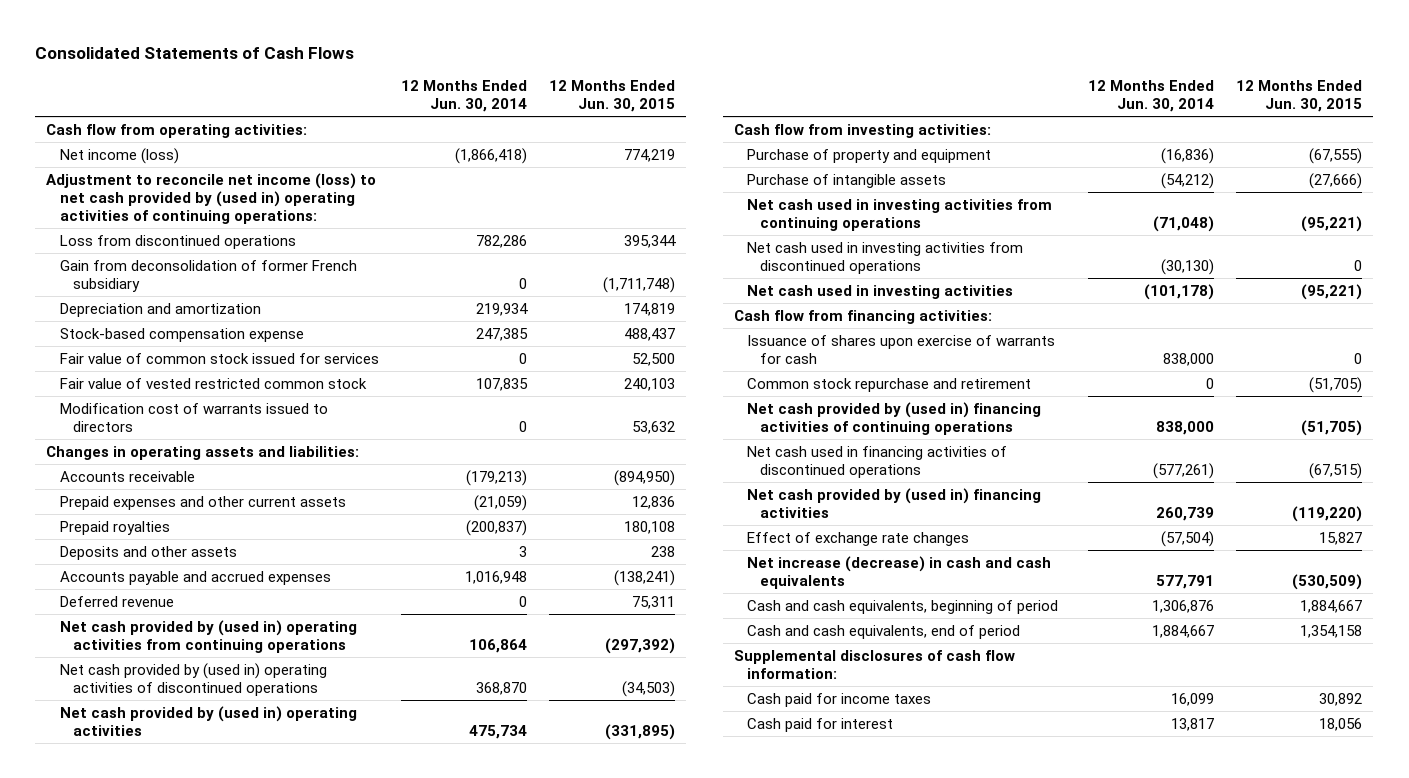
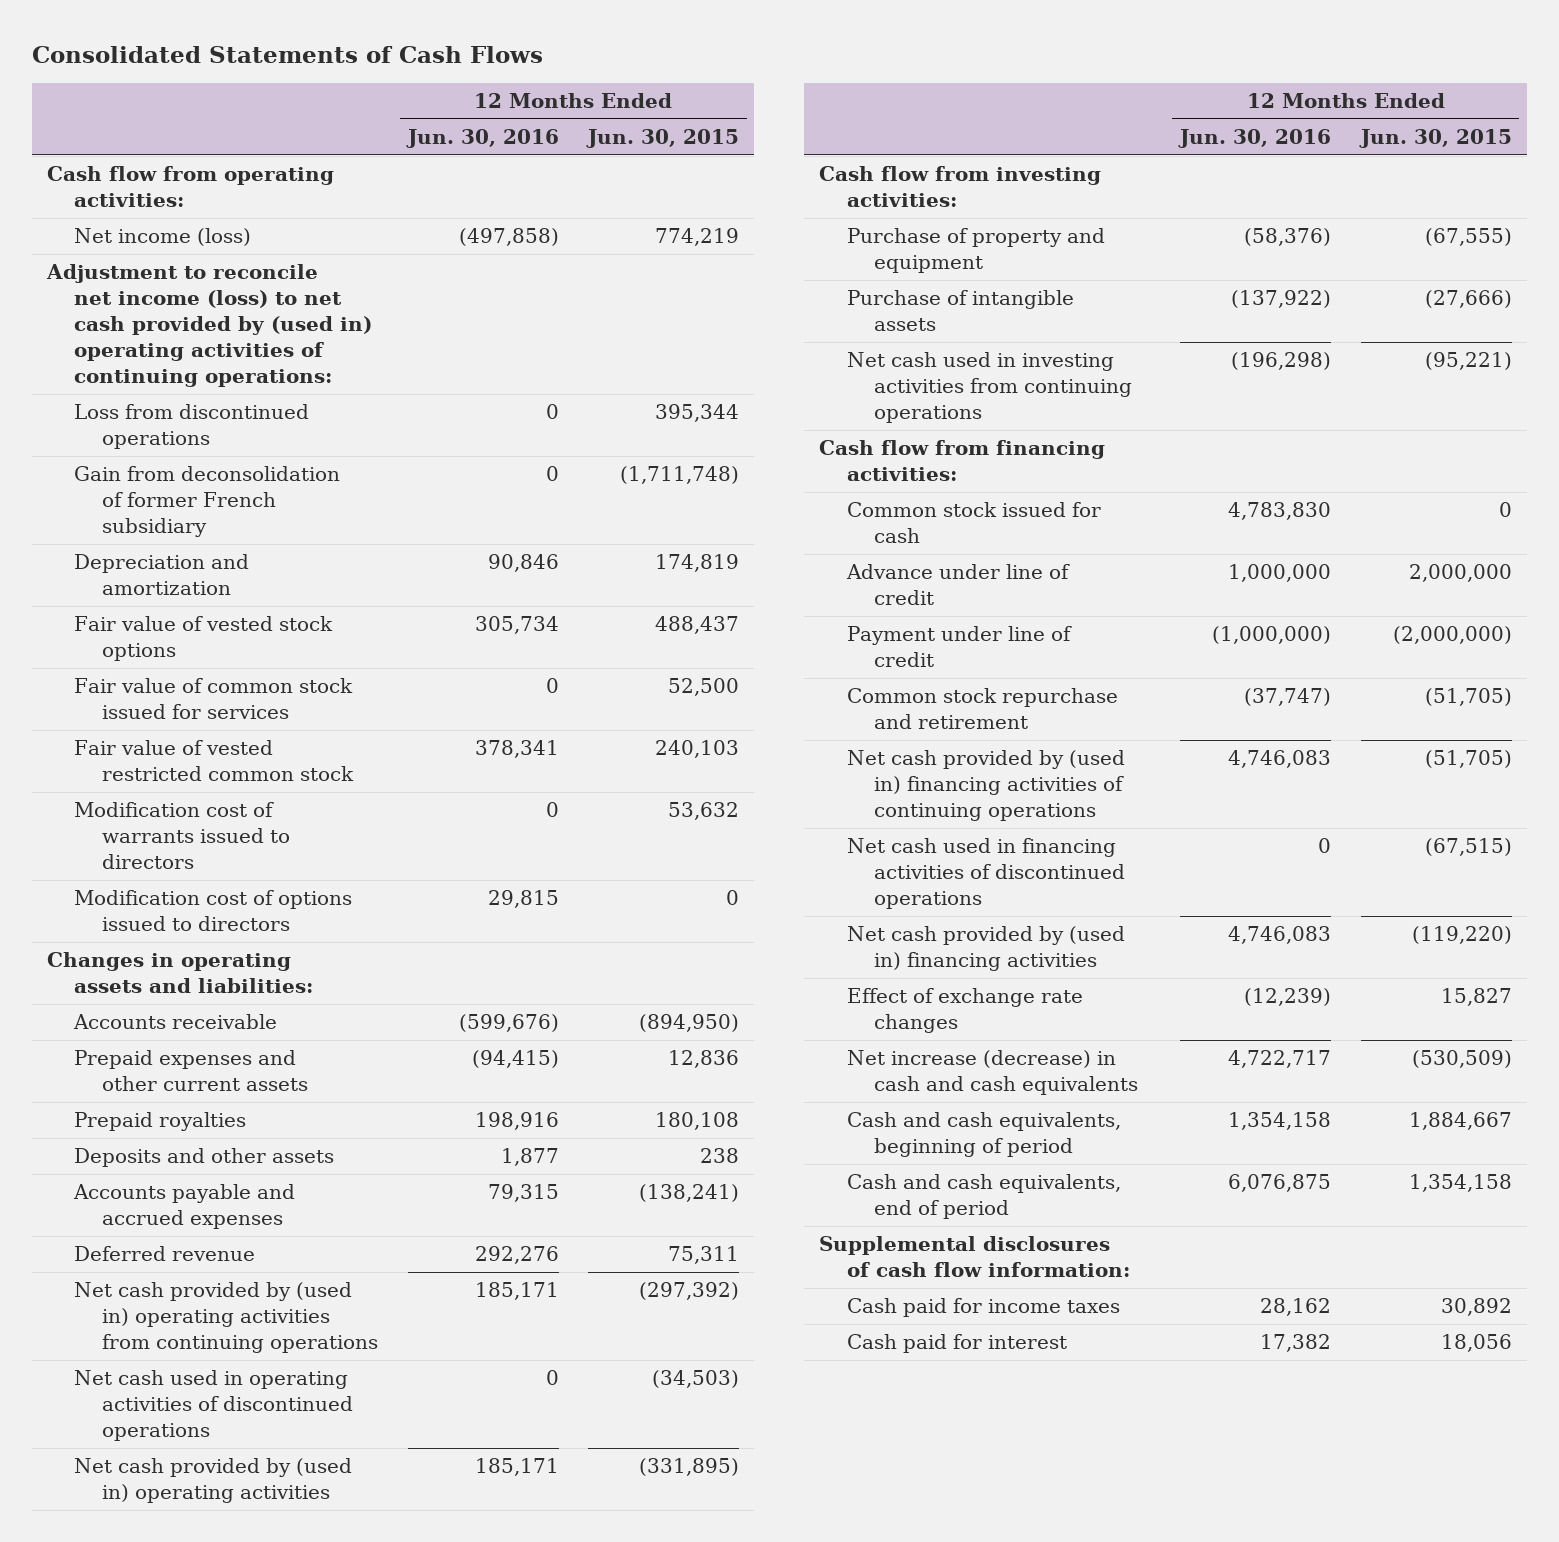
- | 12 Months Ended Jun. 30, 2014 | 12 Months Ended Jun. 30, 2015
+ | 12 Months Ended Jun. 30, 2016 | 12 Months Ended Jun. 30, 2015
- Stock-based compensation expense | 247,385 | 488,437
+ Fair value of vested stock options | 305,734 | 488,437
+ Modification cost of options issued to directors | 29,815 | 0
- Net cash provided by (used in) operating activities of discontinued operations | 368,870 | (34,503)
+ Net cash used in operating activities of discontinued operations | 0 | (34,503)
- Net cash used in investing activities from discontinued operations | (30,130) | 0
- Net cash used in investing activities | (101,178) | (95,221)
- Issuance of shares upon exercise of warrants for cash | 838,000 | 0
+ Common stock issued for cash | 4,783,830 | 0
+ Advance under line of credit | 1,000,000 | 2,000,000
+ Payment under line of credit | (1,000,000) | (2,000,000)

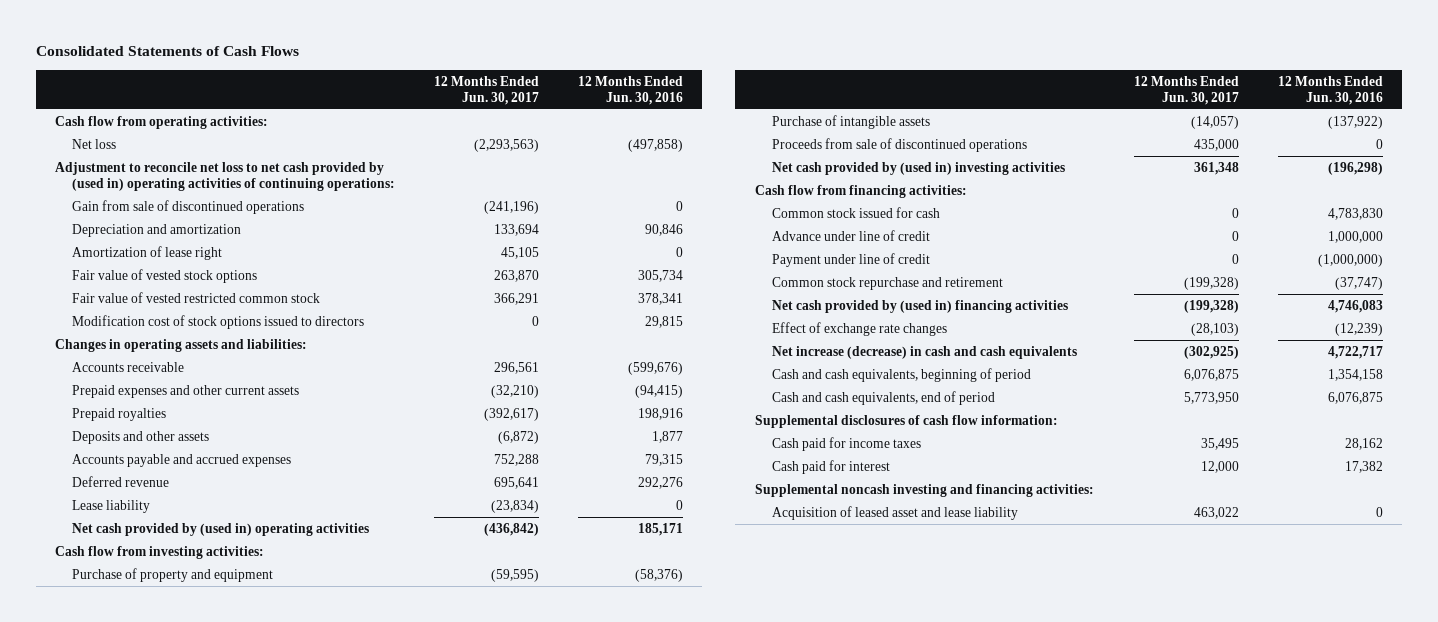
- | 12 Months Ended Jun. 30, 2016 | 12 Months Ended Jun. 30, 2015
+ | 12 Months Ended Jun. 30, 2017 | 12 Months Ended Jun. 30, 2016
- Net income (loss) | (497,858) | 774,219
- Adjustment to reconcile net income (loss) to net cash provided by (used in) operating activities of continuing operations:
- Loss from discontinued operations | 0 | 395,344
- Gain from deconsolidation of former French subsidiary | 0 | (1,711,748)
+ Net loss | (2,293,563) | (497,858)
+ Adjustment to reconcile net loss to net cash provided by (used in) operating activities of continuing operations:
+ Gain from sale of discontinued operations | (241,196) | 0
+ Amortization of lease right | 45,105 | 0
- Fair value of common stock issued for services | 0 | 52,500
- Modification cost of warrants issued to directors | 0 | 53,632
- Modification cost of options issued to directors | 29,815 | 0
+ Modification cost of stock options issued to directors | 0 | 29,815
- Net cash provided by (used in) operating activities from continuing operations | 185,171 | (297,392)
- Net cash used in operating activities of discontinued operations | 0 | (34,503)
+ Lease liability | (23,834) | 0
- Net cash used in investing activities from continuing operations | (196,298) | (95,221)
+ Proceeds from sale of discontinued operations | 435,000 | 0
+ Net cash provided by (used in) investing activities | 361,348 | (196,298)
- Net cash provided by (used in) financing activities of continuing operations | 4,746,083 | (51,705)
- Net cash used in financing activities of discontinued operations | 0 | (67,515)
+ Supplemental noncash investing and financing activities:
+ Acquisition of leased asset and lease liability | 463,022 | 0

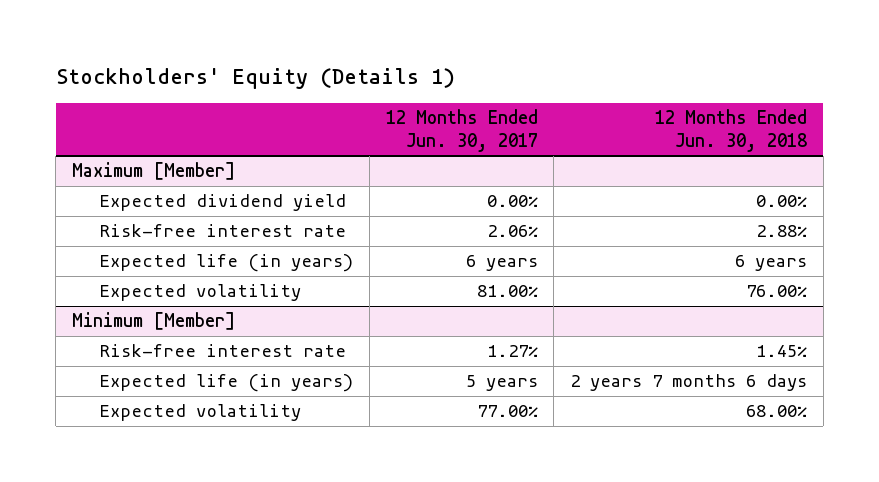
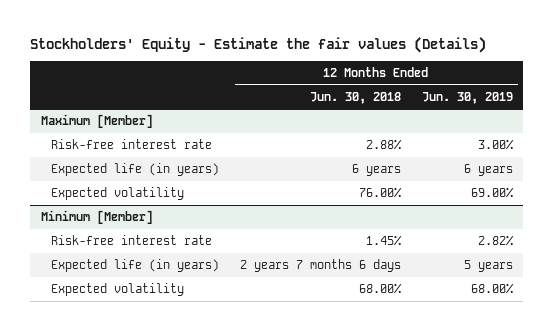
- Stockholders' Equity (Details 1)
+ Stockholders' Equity - Estimate the fair values (Details)
- | 12 Months Ended Jun. 30, 2017 | 12 Months Ended Jun. 30, 2018
+ | 12 Months Ended Jun. 30, 2018 | 12 Months Ended Jun. 30, 2019
@ Maximum [Member]
- Expected dividend yield | 0.00% | 0.00%

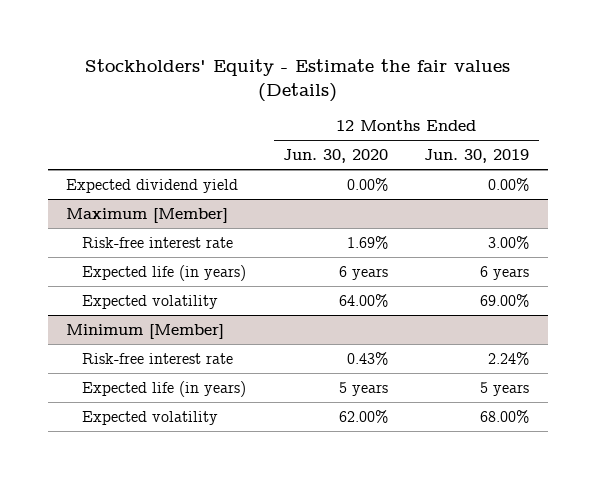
- | 12 Months Ended Jun. 30, 2018 | 12 Months Ended Jun. 30, 2019
+ | 12 Months Ended Jun. 30, 2020 | 12 Months Ended Jun. 30, 2019
+ Expected dividend yield | 0.00% | 0.00%
@ Minimum [Member]
- Risk-free interest rate | 1.45% | 2.82%
+ Risk-free interest rate | 0.43% | 2.24%

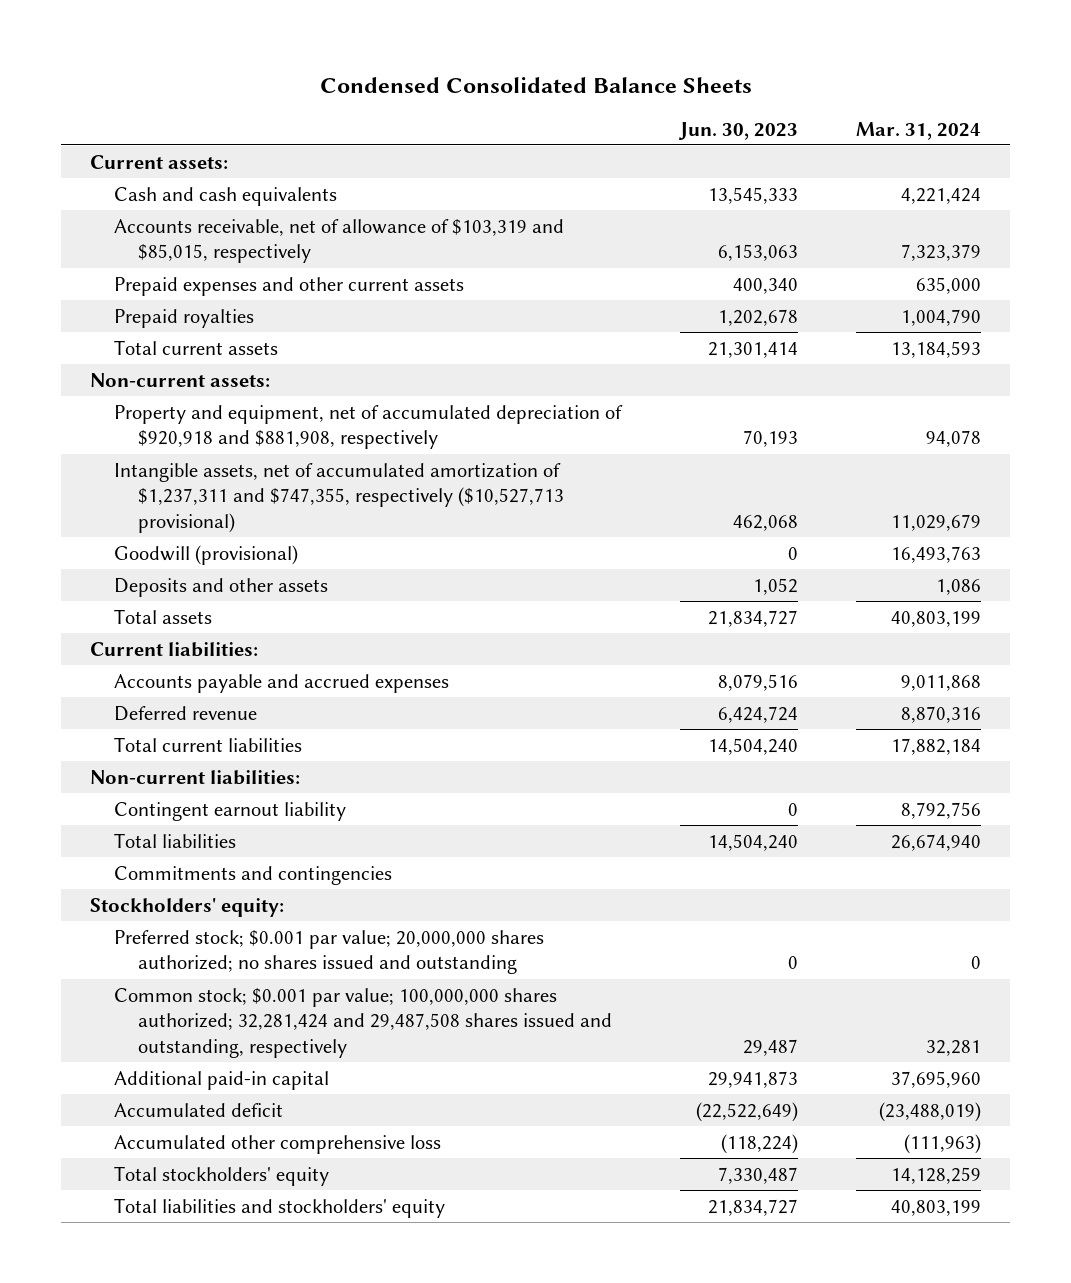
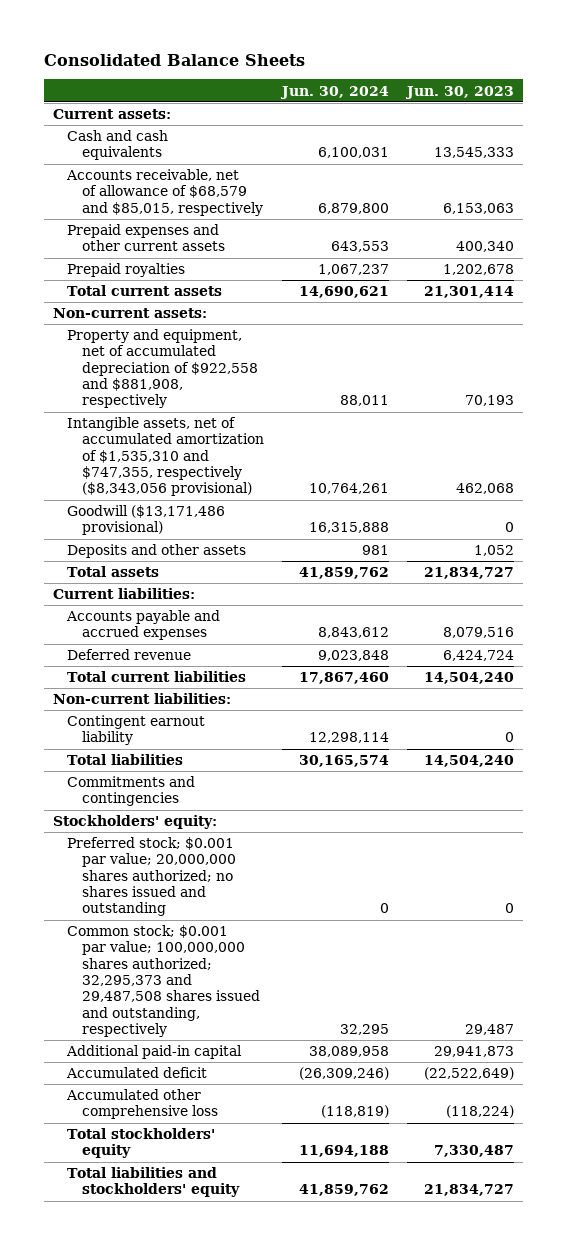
- Condensed Consolidated Balance Sheets
+ Consolidated Balance Sheets
- | Jun. 30, 2023 | Mar. 31, 2024
+ | Jun. 30, 2024 | Jun. 30, 2023
- Accounts receivable, net of allowance of $103,319 and $85,015, respectively | 6,153,063 | 7,323,379
+ Accounts receivable, net of allowance of $68,579 and $85,015, respectively | 6,879,800 | 6,153,063
- Property and equipment, net of accumulated depreciation of $920,918 and $881,908, respectively | 70,193 | 94,078
- Intangible assets, net of accumulated amortization of $1,237,311 and $747,355, respectively ($10,527,713 provisional) | 462,068 | 11,029,679
- Goodwill (provisional) | 0 | 16,493,763
+ Property and equipment, net of accumulated depreciation of $922,558 and $881,908, respectively | 88,011 | 70,193
+ Intangible assets, net of accumulated amortization of $1,535,310 and $747,355, respectively ($8,343,056 provisional) | 10,764,261 | 462,068
+ Goodwill ($13,171,486 provisional) | 16,315,888 | 0
- Common stock; $0.001 par value; 100,000,000 shares authorized; 32,281,424 and 29,487,508 shares issued and outstanding, respectively | 29,487 | 32,281
+ Common stock; $0.001 par value; 100,000,000 shares authorized; 32,295,373 and 29,487,508 shares issued and outstanding, respectively | 32,295 | 29,487

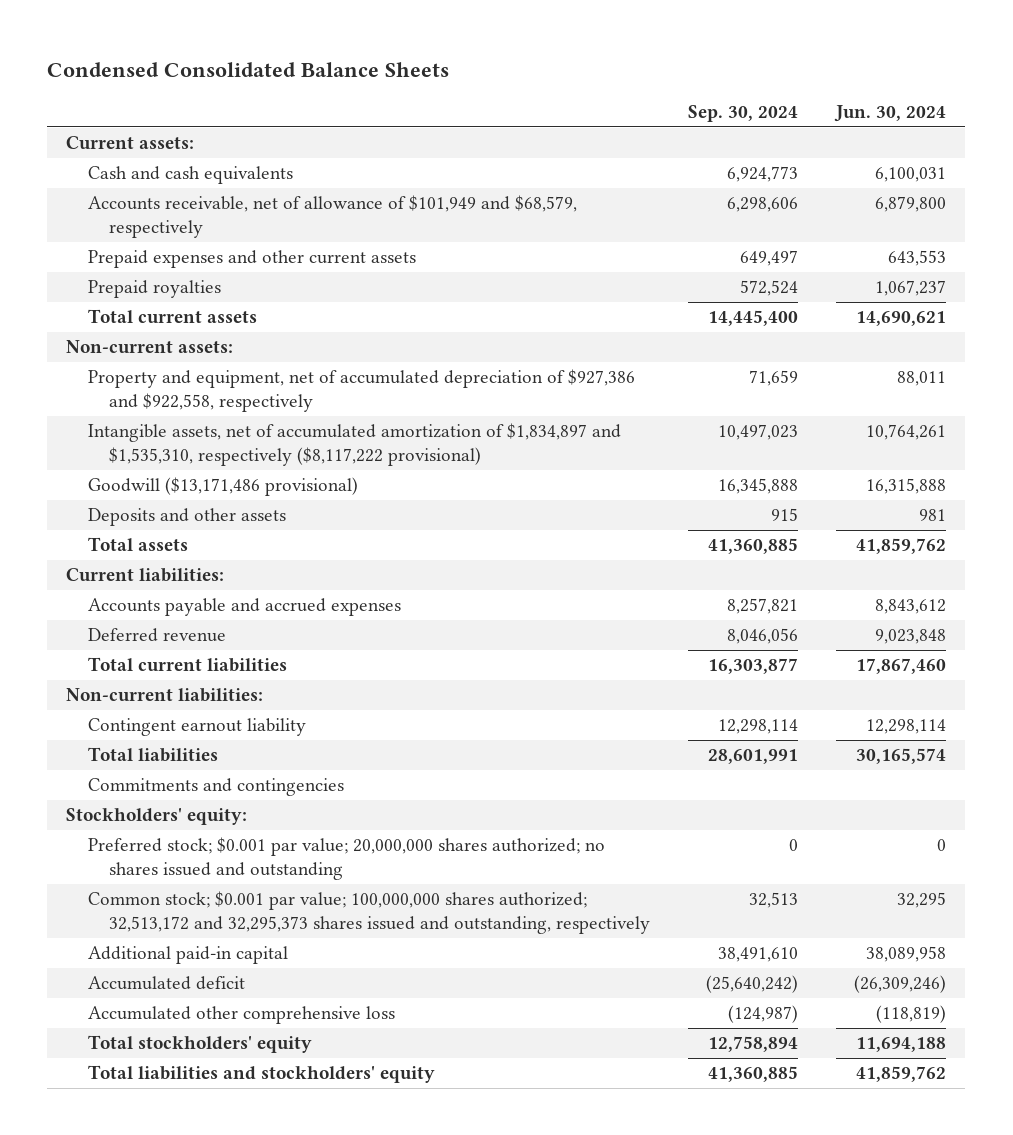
- Consolidated Balance Sheets
+ Condensed Consolidated Balance Sheets
- | Jun. 30, 2024 | Jun. 30, 2023
+ | Sep. 30, 2024 | Jun. 30, 2024
- Accounts receivable, net of allowance of $68,579 and $85,015, respectively | 6,879,800 | 6,153,063
+ Accounts receivable, net of allowance of $101,949 and $68,579, respectively | 6,298,606 | 6,879,800
- Property and equipment, net of accumulated depreciation of $922,558 and $881,908, respectively | 88,011 | 70,193
- Intangible assets, net of accumulated amortization of $1,535,310 and $747,355, respectively ($8,343,056 provisional) | 10,764,261 | 462,068
+ Property and equipment, net of accumulated depreciation of $927,386 and $922,558, respectively | 71,659 | 88,011
+ Intangible assets, net of accumulated amortization of $1,834,897 and $1,535,310, respectively ($8,117,222 provisional) | 10,497,023 | 10,764,261
- Common stock; $0.001 par value; 100,000,000 shares authorized; 32,295,373 and 29,487,508 shares issued and outstanding, respectively | 32,295 | 29,487
+ Common stock; $0.001 par value; 100,000,000 shares authorized; 32,513,172 and 32,295,373 shares issued and outstanding, respectively | 32,513 | 32,295

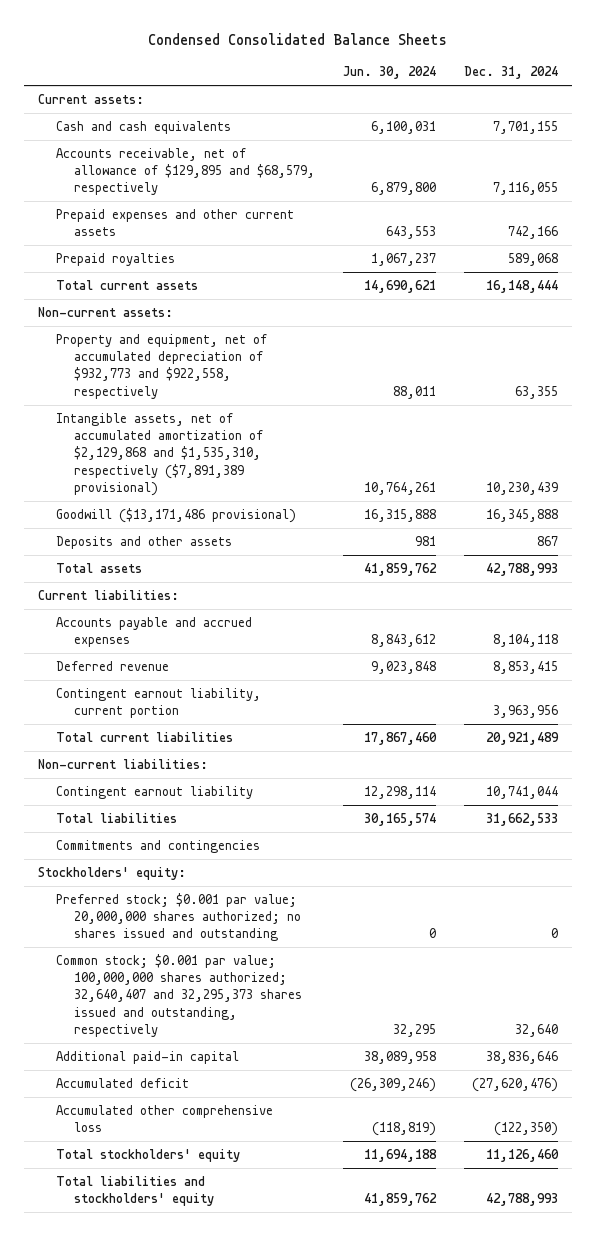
- | Sep. 30, 2024 | Jun. 30, 2024
+ | Jun. 30, 2024 | Dec. 31, 2024
- Accounts receivable, net of allowance of $101,949 and $68,579, respectively | 6,298,606 | 6,879,800
+ Accounts receivable, net of allowance of $129,895 and $68,579, respectively | 6,879,800 | 7,116,055
- Property and equipment, net of accumulated depreciation of $927,386 and $922,558, respectively | 71,659 | 88,011
- Intangible assets, net of accumulated amortization of $1,834,897 and $1,535,310, respectively ($8,117,222 provisional) | 10,497,023 | 10,764,261
+ Property and equipment, net of accumulated depreciation of $932,773 and $922,558, respectively | 88,011 | 63,355
+ Intangible assets, net of accumulated amortization of $2,129,868 and $1,535,310, respectively ($7,891,389 provisional) | 10,764,261 | 10,230,439
+ Contingent earnout liability, current portion | | 3,963,956
- Common stock; $0.001 par value; 100,000,000 shares authorized; 32,513,172 and 32,295,373 shares issued and outstanding, respectively | 32,513 | 32,295
+ Common stock; $0.001 par value; 100,000,000 shares authorized; 32,640,407 and 32,295,373 shares issued and outstanding, respectively | 32,295 | 32,640

